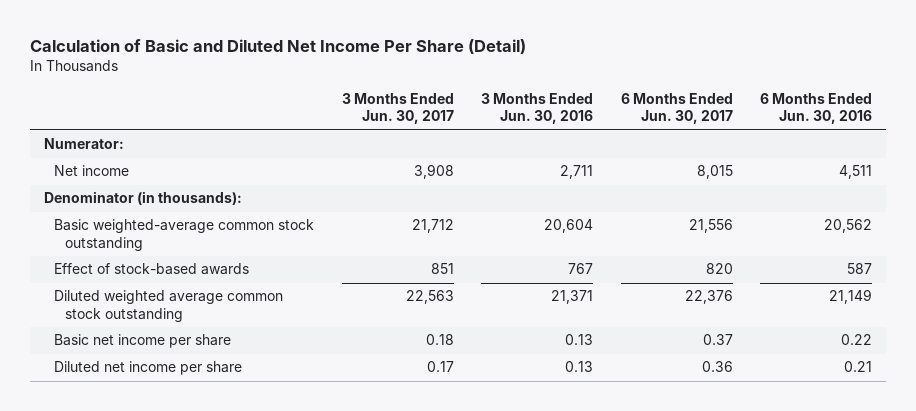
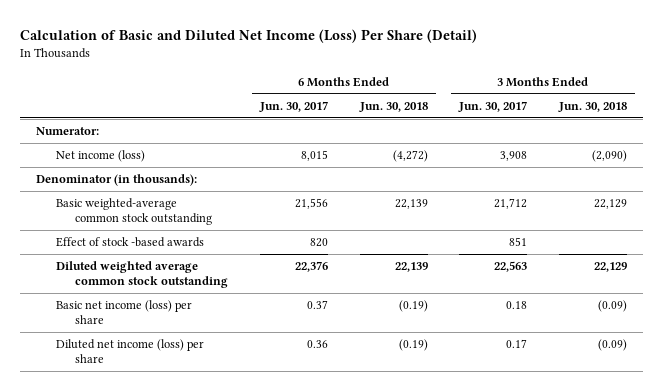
- Calculation of Basic and Diluted Net Income Per Share (Detail)
+ Calculation of Basic and Diluted Net Income (Loss) Per Share (Detail)
- | 3 Months Ended Jun. 30, 2017 | 3 Months Ended Jun. 30, 2016 | 6 Months Ended Jun. 30, 2017 | 6 Months Ended Jun. 30, 2016
+ | 6 Months Ended Jun. 30, 2017 | 6 Months Ended Jun. 30, 2018 | 3 Months Ended Jun. 30, 2017 | 3 Months Ended Jun. 30, 2018
- Net income | 3,908 | 2,711 | 8,015 | 4,511
+ Net income (loss) | 8,015 | (4,272) | 3,908 | (2,090)
- Effect of stock-based awards | 851 | 767 | 820 | 587
+ Effect of stock -based awards | 820 | | 851 |
- Basic net income per share | 0.18 | 0.13 | 0.37 | 0.22
- Diluted net income per share | 0.17 | 0.13 | 0.36 | 0.21
+ Basic net income (loss) per share | 0.37 | (0.19) | 0.18 | (0.09)
+ Diluted net income (loss) per share | 0.36 | (0.19) | 0.17 | (0.09)

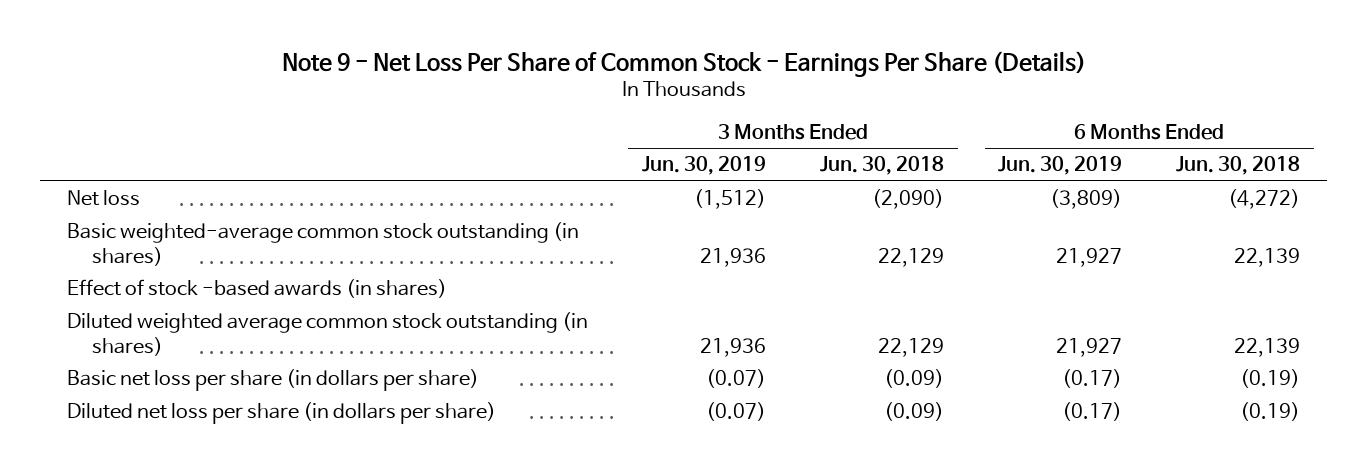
- Calculation of Basic and Diluted Net Income (Loss) Per Share (Detail)
+ Note 9 - Net Loss Per Share of Common Stock - Earnings Per Share (Details)
- | 6 Months Ended Jun. 30, 2017 | 6 Months Ended Jun. 30, 2018 | 3 Months Ended Jun. 30, 2017 | 3 Months Ended Jun. 30, 2018
+ | 3 Months Ended Jun. 30, 2019 | 3 Months Ended Jun. 30, 2018 | 6 Months Ended Jun. 30, 2019 | 6 Months Ended Jun. 30, 2018
- Numerator:
- Net income (loss) | 8,015 | (4,272) | 3,908 | (2,090)
- Denominator (in thousands):
- Basic weighted-average common stock outstanding | 21,556 | 22,139 | 21,712 | 22,129
- Effect of stock -based awards | 820 | | 851 |
- Diluted weighted average common stock outstanding | 22,376 | 22,139 | 22,563 | 22,129
- Basic net income (loss) per share | 0.37 | (0.19) | 0.18 | (0.09)
- Diluted net income (loss) per share | 0.36 | (0.19) | 0.17 | (0.09)
+ Net loss | (1,512) | (2,090) | (3,809) | (4,272)
+ Basic weighted-average common stock outstanding (in shares) | 21,936 | 22,129 | 21,927 | 22,139
+ Effect of stock -based awards (in shares)
+ Diluted weighted average common stock outstanding (in shares) | 21,936 | 22,129 | 21,927 | 22,139
+ Basic net loss per share (in dollars per share) | (0.07) | (0.09) | (0.17) | (0.19)
+ Diluted net loss per share (in dollars per share) | (0.07) | (0.09) | (0.17) | (0.19)

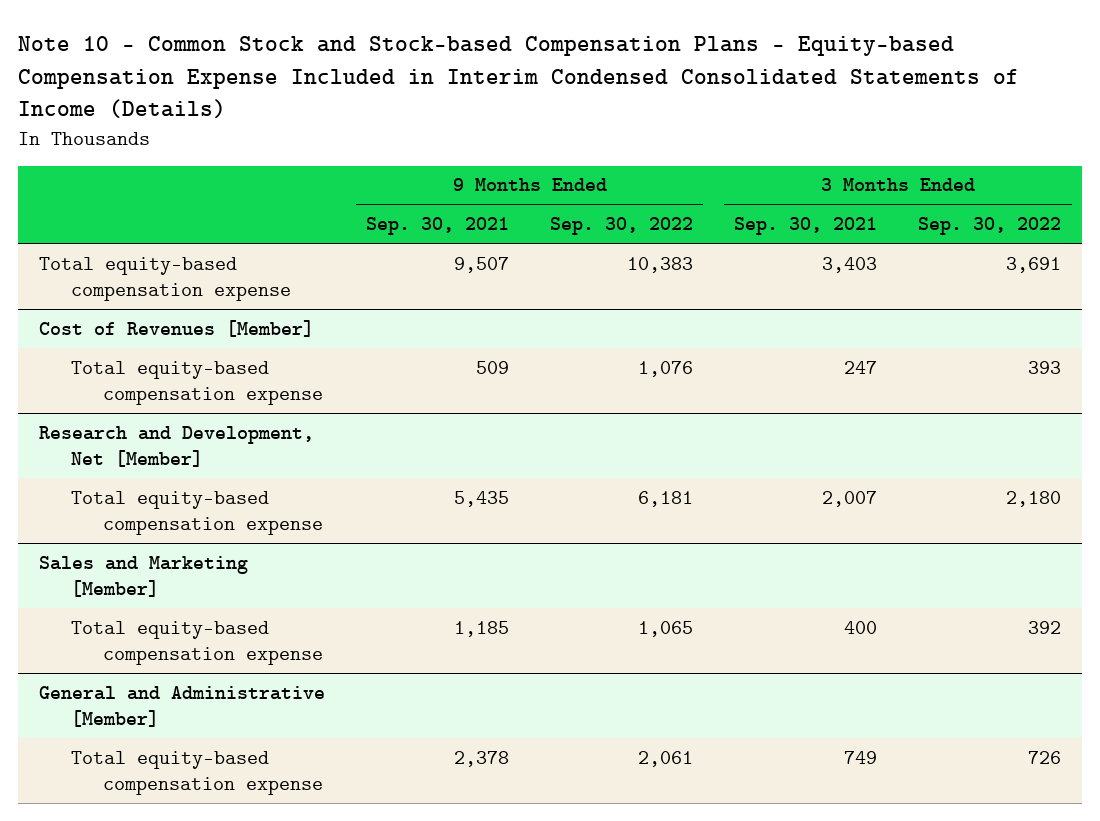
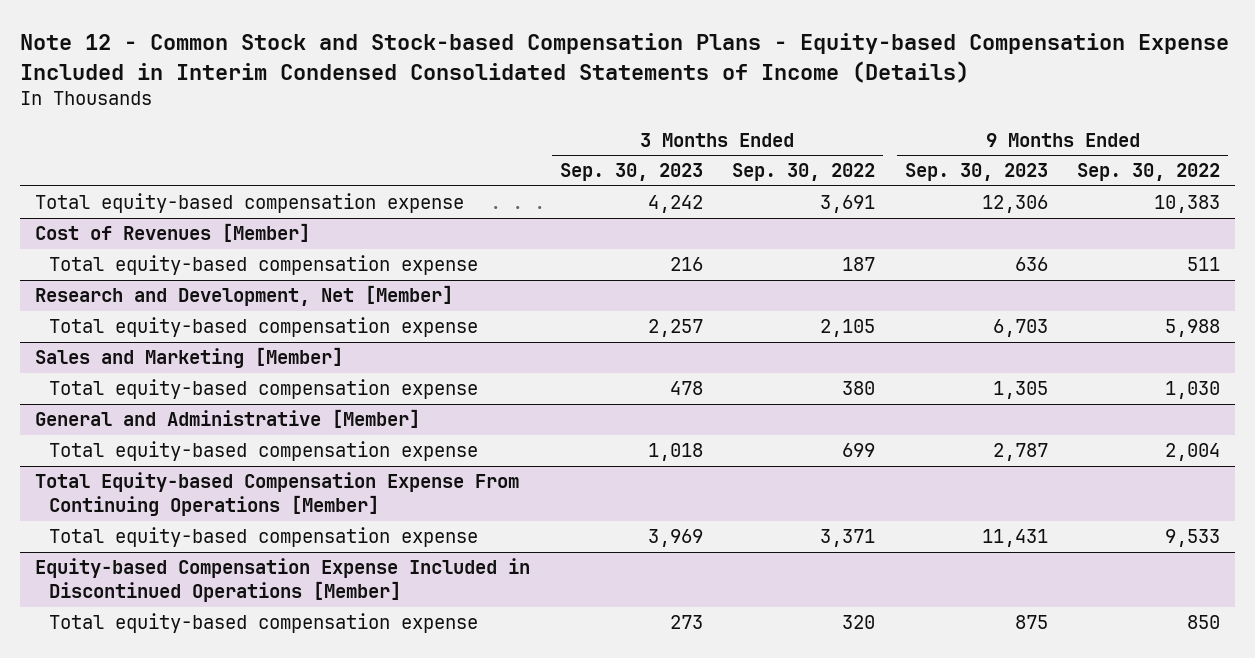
- Note 10 - Common Stock and Stock-based Compensation Plans - Equity-based Compensation Expense Included in Interim Condensed Consolidated Statements of Income (Details)
+ Note 12 - Common Stock and Stock-based Compensation Plans - Equity-based Compensation Expense Included in Interim Condensed Consolidated Statements of Income (Details)
- | 9 Months Ended Sep. 30, 2021 | 9 Months Ended Sep. 30, 2022 | 3 Months Ended Sep. 30, 2021 | 3 Months Ended Sep. 30, 2022
+ | 3 Months Ended Sep. 30, 2023 | 3 Months Ended Sep. 30, 2022 | 9 Months Ended Sep. 30, 2023 | 9 Months Ended Sep. 30, 2022
@ Cost of Revenues [Member]
- Total equity-based compensation expense | 509 | 1,076 | 247 | 393
+ Total equity-based compensation expense | 216 | 187 | 636 | 511
@ Research and Development, Net [Member]
- Total equity-based compensation expense | 5,435 | 6,181 | 2,007 | 2,180
+ Total equity-based compensation expense | 2,257 | 2,105 | 6,703 | 5,988
@ Sales and Marketing [Member]
- Total equity-based compensation expense | 1,185 | 1,065 | 400 | 392
+ Total equity-based compensation expense | 478 | 380 | 1,305 | 1,030
@ General and Administrative [Member]
- Total equity-based compensation expense | 2,378 | 2,061 | 749 | 726
+ Total equity-based compensation expense | 1,018 | 699 | 2,787 | 2,004
+ Total Equity-based Compensation Expense From Continuing Operations [Member]
+ Total equity-based compensation expense | 3,969 | 3,371 | 11,431 | 9,533
+ Equity-based Compensation Expense Included in Discontinued Operations [Member]
+ Total equity-based compensation expense | 273 | 320 | 875 | 850

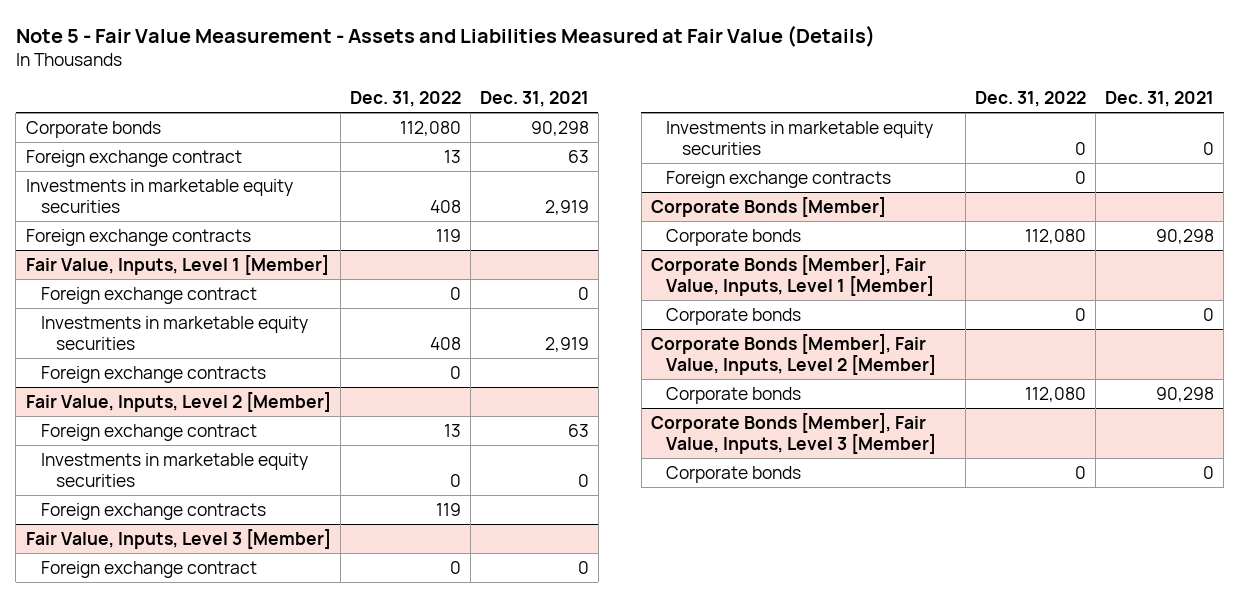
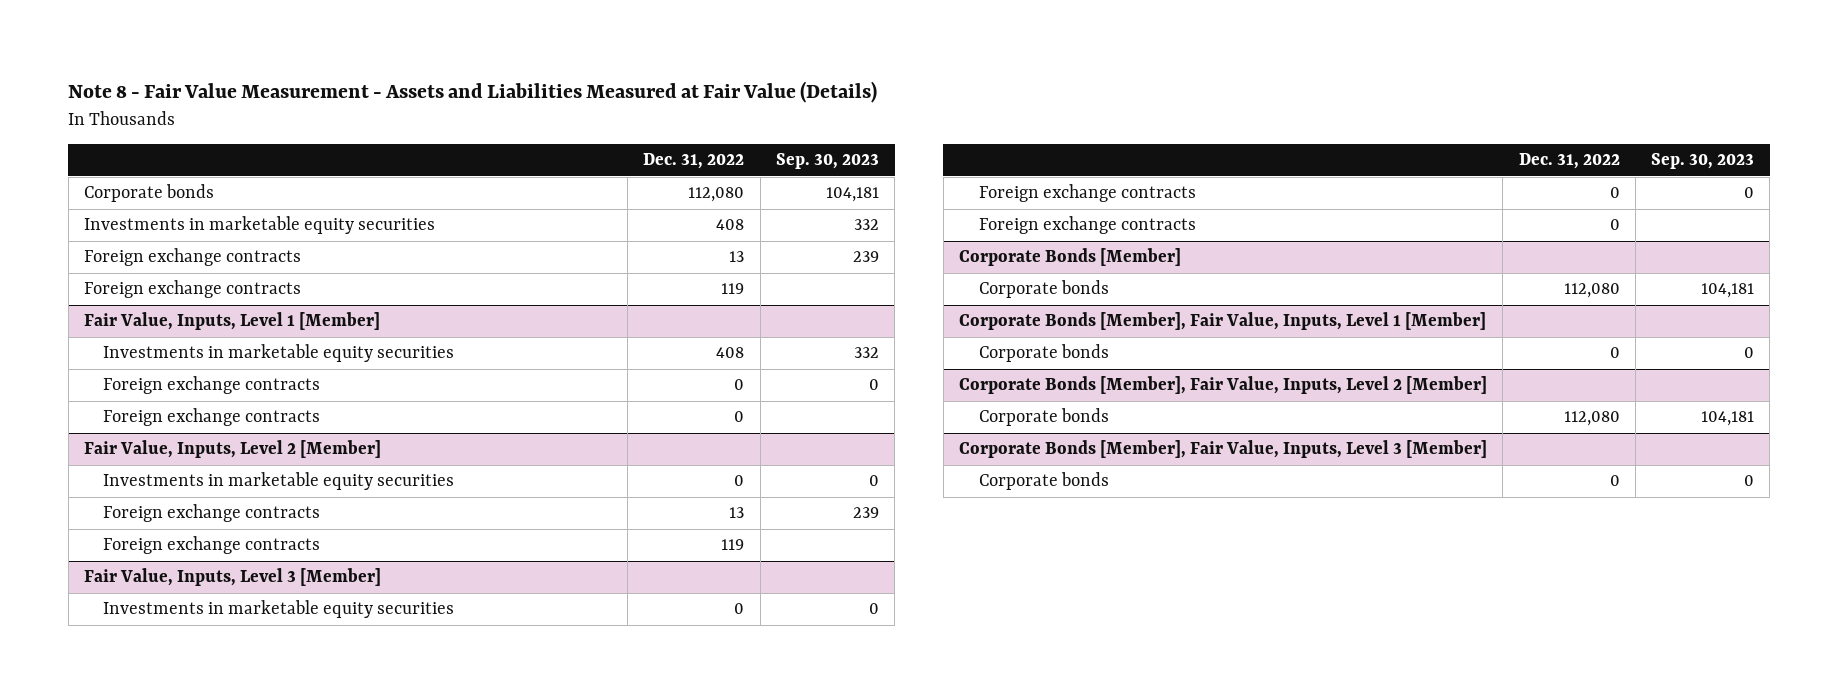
- Note 5 - Fair Value Measurement - Assets and Liabilities Measured at Fair Value (Details)
+ Note 8 - Fair Value Measurement - Assets and Liabilities Measured at Fair Value (Details)
- | Dec. 31, 2022 | Dec. 31, 2021
+ | Dec. 31, 2022 | Sep. 30, 2023
- Foreign exchange contract | 13 | 63
+ Foreign exchange contracts | 13 | 239
@ Fair Value, Inputs, Level 1 [Member]
- Foreign exchange contract | 0 | 0
+ Foreign exchange contracts | 0 |
@ Fair Value, Inputs, Level 2 [Member]
- Foreign exchange contract | 13 | 63
+ Foreign exchange contracts | 13 | 239
@ Fair Value, Inputs, Level 3 [Member]
- Foreign exchange contract | 0 | 0
+ Foreign exchange contracts | 0 |

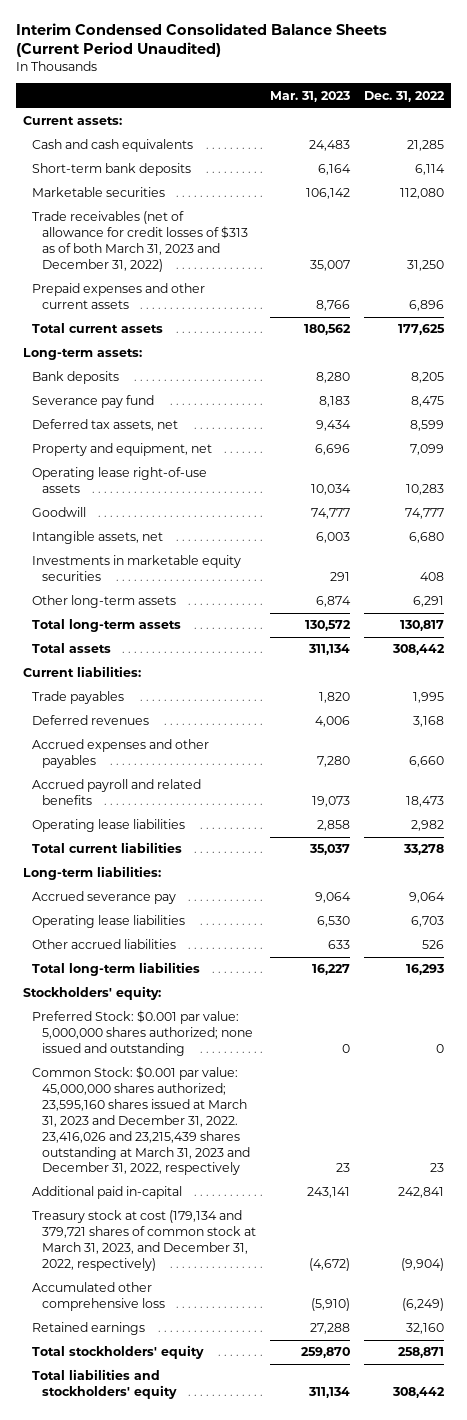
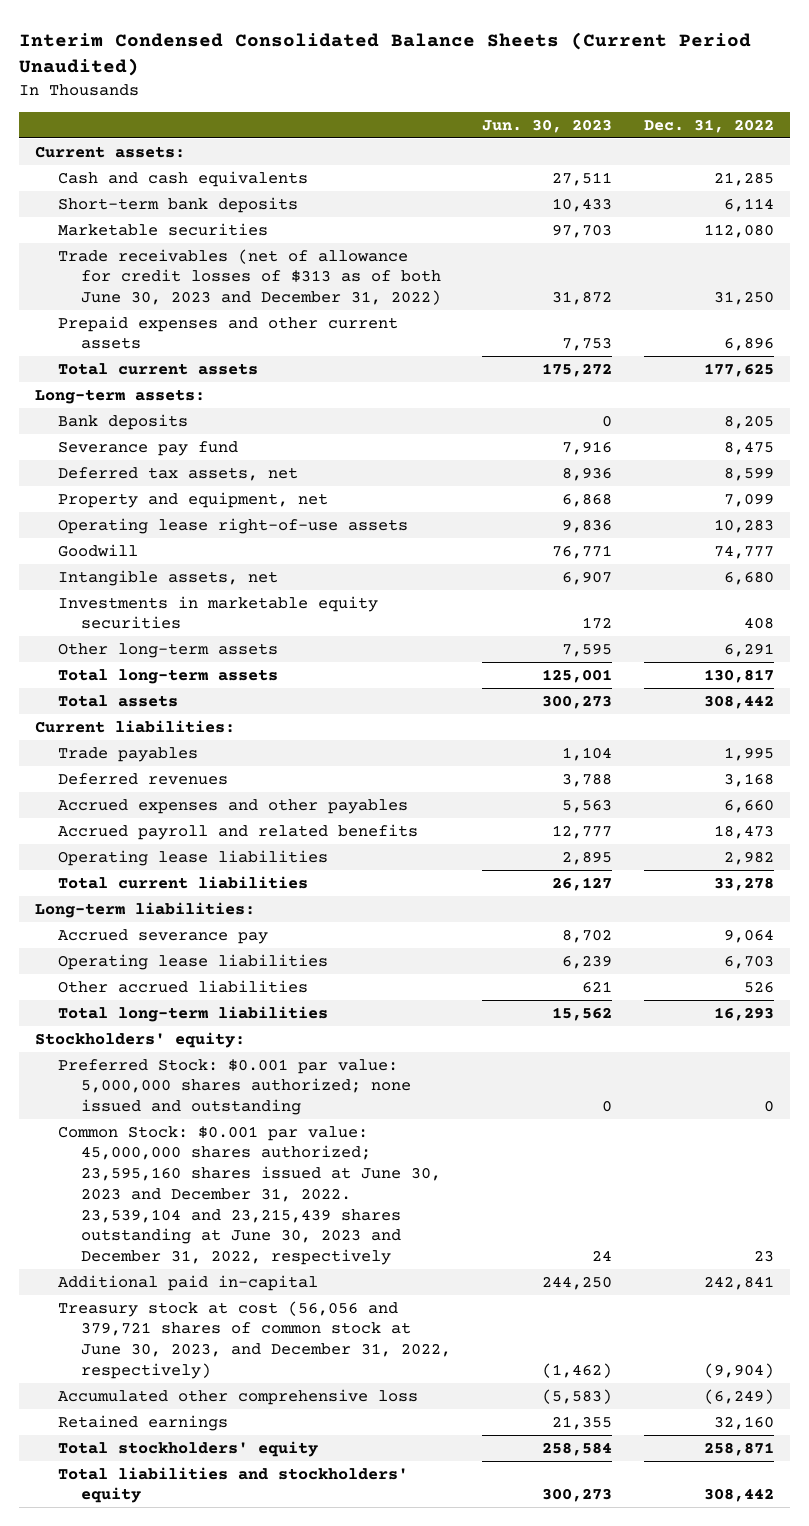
- | Mar. 31, 2023 | Dec. 31, 2022
+ | Jun. 30, 2023 | Dec. 31, 2022
- Trade receivables (net of allowance for credit losses of $313 as of both March 31, 2023 and December 31, 2022) | 35,007 | 31,250
+ Trade receivables (net of allowance for credit losses of $313 as of both June 30, 2023 and December 31, 2022) | 31,872 | 31,250
- Common Stock: $0.001 par value: 45,000,000 shares authorized; 23,595,160 shares issued at March 31, 2023 and December 31, 2022. 23,416,026 and 23,215,439 shares outstanding at March 31, 2023 and December 31, 2022, respectively | 23 | 23
+ Common Stock: $0.001 par value: 45,000,000 shares authorized; 23,595,160 shares issued at June 30, 2023 and December 31, 2022. 23,539,104 and 23,215,439 shares outstanding at June 30, 2023 and December 31, 2022, respectively | 24 | 23
- Treasury stock at cost (179,134 and 379,721 shares of common stock at March 31, 2023, and December 31, 2022, respectively) | (4,672) | (9,904)
+ Treasury stock at cost (56,056 and 379,721 shares of common stock at June 30, 2023, and December 31, 2022, respectively) | (1,462) | (9,904)

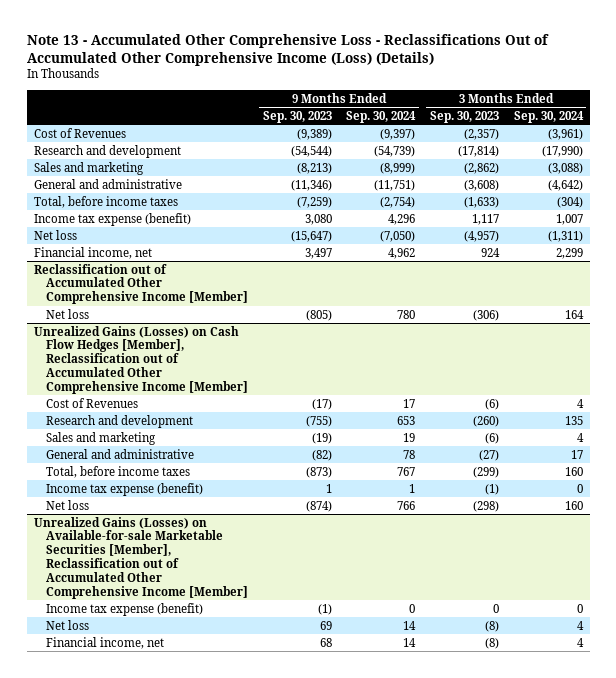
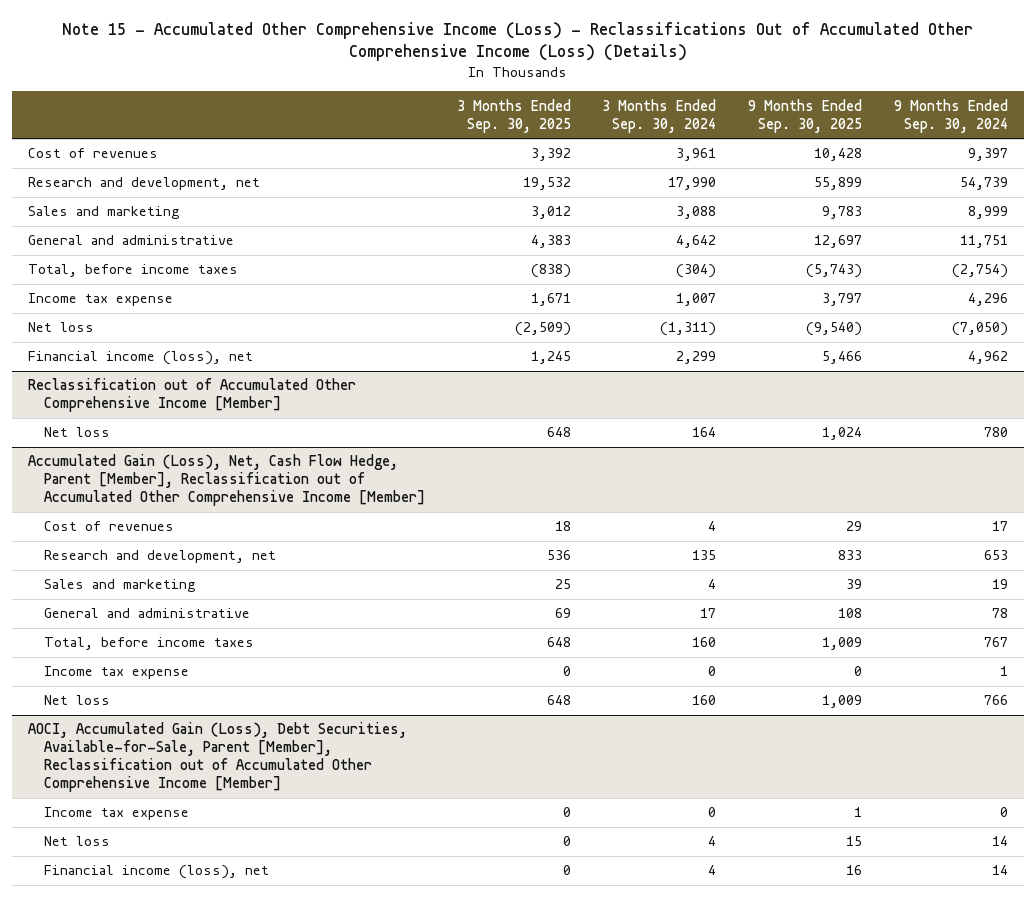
- Note 13 - Accumulated Other Comprehensive Loss - Reclassifications Out of Accumulated Other Comprehensive Income (Loss) (Details)
+ Note 15 - Accumulated Other Comprehensive Income (Loss) - Reclassifications Out of Accumulated Other Comprehensive Income (Loss) (Details)
- | 9 Months Ended Sep. 30, 2023 | 9 Months Ended Sep. 30, 2024 | 3 Months Ended Sep. 30, 2023 | 3 Months Ended Sep. 30, 2024
+ | 3 Months Ended Sep. 30, 2025 | 3 Months Ended Sep. 30, 2024 | 9 Months Ended Sep. 30, 2025 | 9 Months Ended Sep. 30, 2024
- Cost of Revenues | (9,389) | (9,397) | (2,357) | (3,961)
- Research and development | (54,544) | (54,739) | (17,814) | (17,990)
- Sales and marketing | (8,213) | (8,999) | (2,862) | (3,088)
- General and administrative | (11,346) | (11,751) | (3,608) | (4,642)
+ Cost of revenues | 3,392 | 3,961 | 10,428 | 9,397
+ Research and development, net | 19,532 | 17,990 | 55,899 | 54,739
+ Sales and marketing | 3,012 | 3,088 | 9,783 | 8,999
+ General and administrative | 4,383 | 4,642 | 12,697 | 11,751
- Income tax expense (benefit) | 3,080 | 4,296 | 1,117 | 1,007
+ Income tax expense | 1,671 | 1,007 | 3,797 | 4,296
- Financial income, net | 3,497 | 4,962 | 924 | 2,299
+ Financial income (loss), net | 1,245 | 2,299 | 5,466 | 4,962
- Unrealized Gains (Losses) on Cash Flow Hedges [Member], Reclassification out of Accumulated Other Comprehensive Income [Member]
- Cost of Revenues | (17) | 17 | (6) | 4
- Research and development | (755) | 653 | (260) | 135
+ Accumulated Gain (Loss), Net, Cash Flow Hedge, Parent [Member], Reclassification out of Accumulated Other Comprehensive Income [Member]
+ Cost of revenues | 18 | 4 | 29 | 17
+ Research and development, net | 536 | 135 | 833 | 653
- Income tax expense (benefit) | 1 | 1 | (1) | 0
+ Income tax expense | 0 | 0 | 0 | 1
- Unrealized Gains (Losses) on Available-for-sale Marketable Securities [Member], Reclassification out of Accumulated Other Comprehensive Income [Member]
- Income tax expense (benefit) | (1) | 0 | 0 | 0
+ AOCI, Accumulated Gain (Loss), Debt Securities, Available-for-Sale, Parent [Member], Reclassification out of Accumulated Other Comprehensive Income [Member]
+ Income tax expense | 0 | 0 | 1 | 0
- Financial income, net | 68 | 14 | (8) | 4
+ Financial income (loss), net | 0 | 4 | 16 | 14

